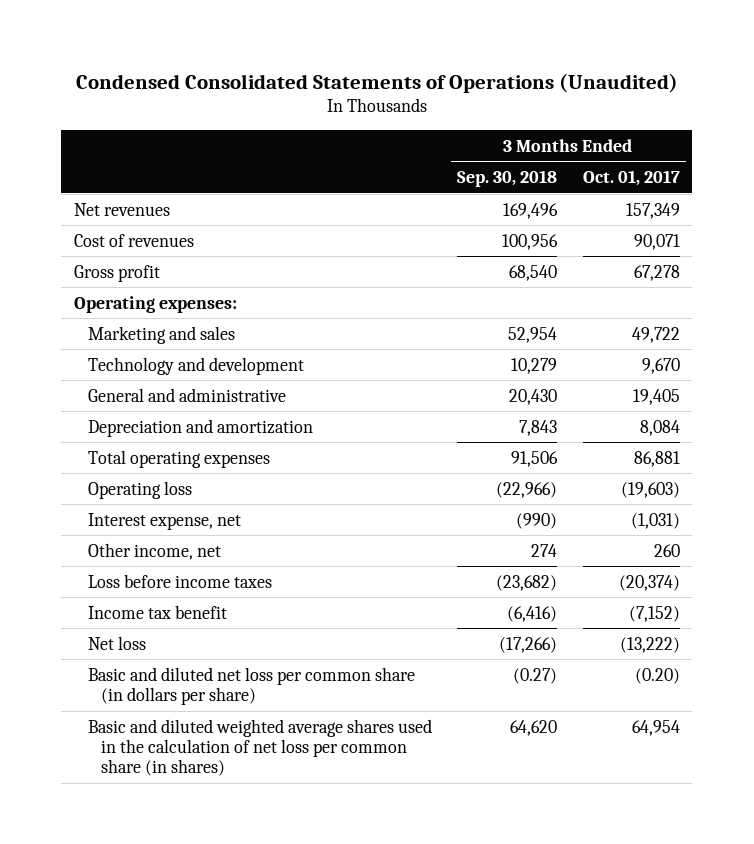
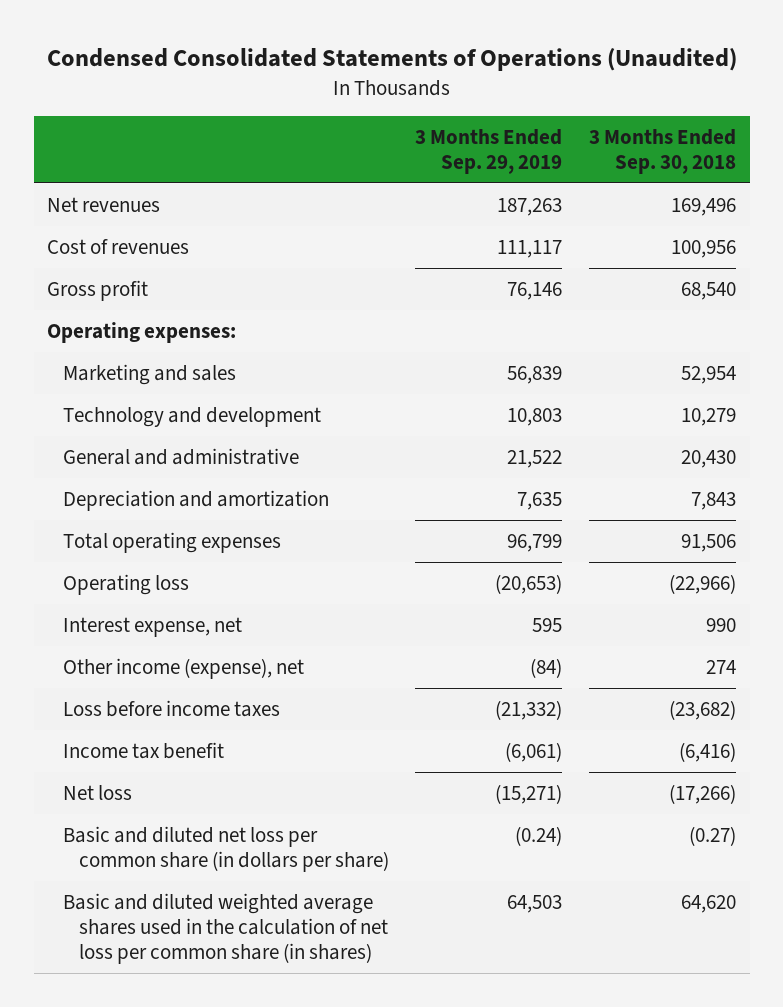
- | 3 Months Ended Sep. 30, 2018 | 3 Months Ended Oct. 01, 2017
+ | 3 Months Ended Sep. 29, 2019 | 3 Months Ended Sep. 30, 2018
- Interest expense, net | (990) | (1,031)
- Other income, net | 274 | 260
+ Interest expense, net | 595 | 990
+ Other income (expense), net | (84) | 274

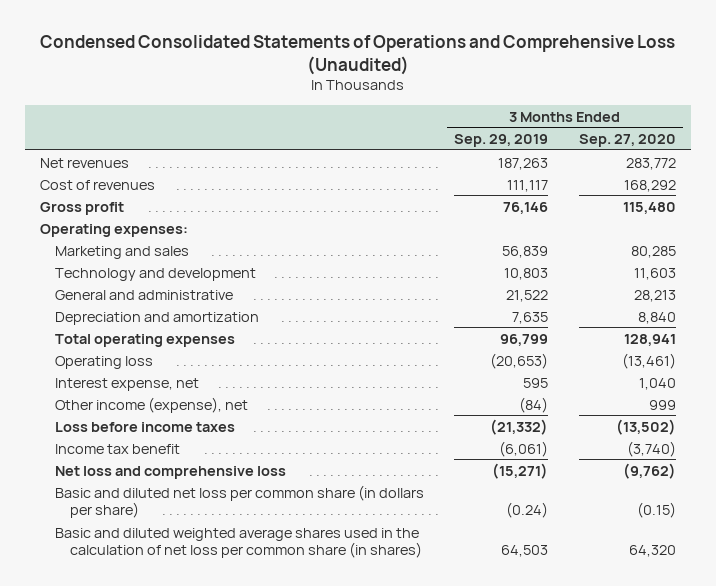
- Condensed Consolidated Statements of Operations (Unaudited)
+ Condensed Consolidated Statements of Operations and Comprehensive Loss (Unaudited)
- | 3 Months Ended Sep. 29, 2019 | 3 Months Ended Sep. 30, 2018
+ | 3 Months Ended Sep. 29, 2019 | 3 Months Ended Sep. 27, 2020
- Net loss | (15,271) | (17,266)
+ Net loss and comprehensive loss | (15,271) | (9,762)

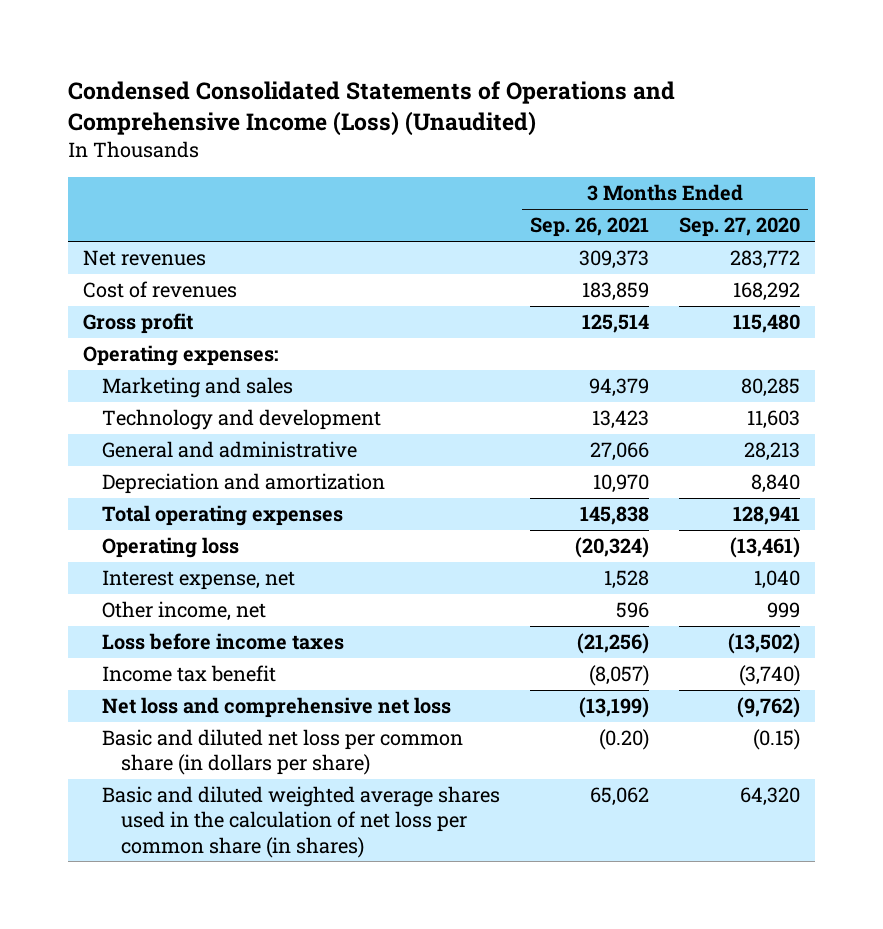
- Condensed Consolidated Statements of Operations and Comprehensive Loss (Unaudited)
+ Condensed Consolidated Statements of Operations and Comprehensive Income (Loss) (Unaudited)
- | 3 Months Ended Sep. 29, 2019 | 3 Months Ended Sep. 27, 2020
+ | 3 Months Ended Sep. 26, 2021 | 3 Months Ended Sep. 27, 2020
- Other income (expense), net | (84) | 999
+ Other income, net | 596 | 999
- Net loss and comprehensive loss | (15,271) | (9,762)
+ Net loss and comprehensive net loss | (13,199) | (9,762)

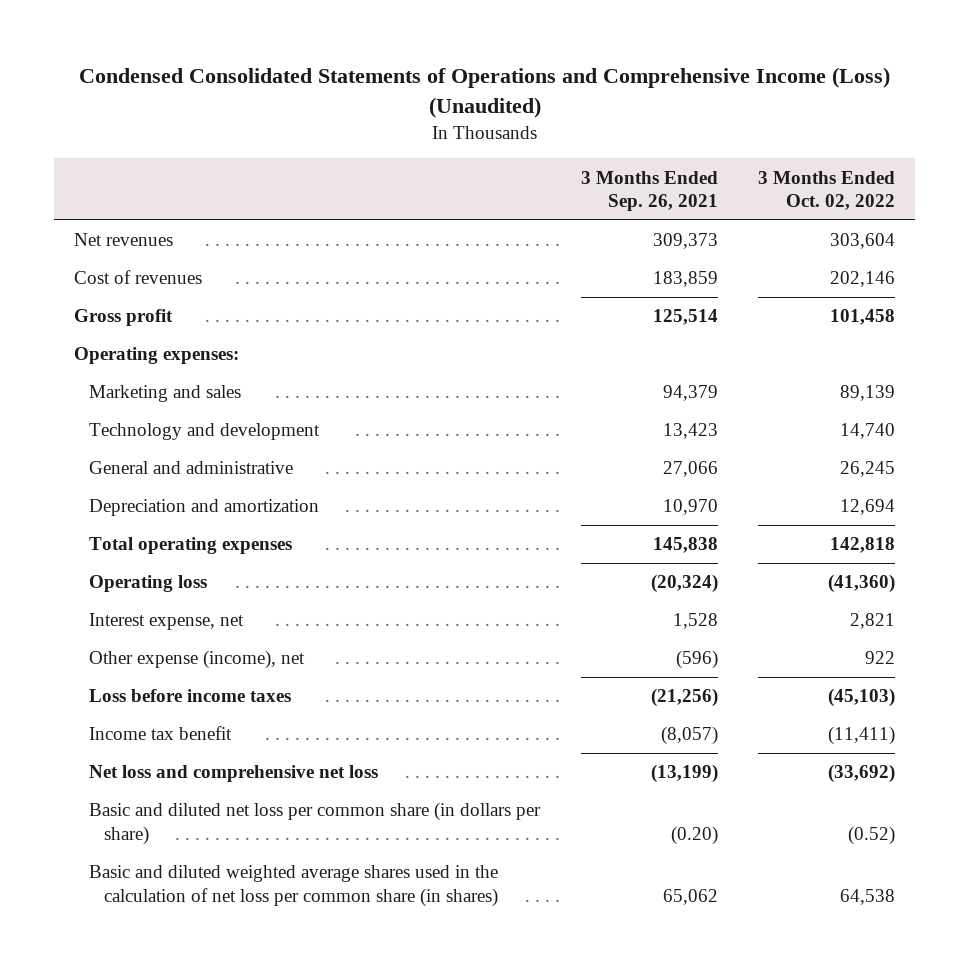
- | 3 Months Ended Sep. 26, 2021 | 3 Months Ended Sep. 27, 2020
+ | 3 Months Ended Sep. 26, 2021 | 3 Months Ended Oct. 02, 2022
- Other income, net | 596 | 999
+ Other expense (income), net | (596) | 922

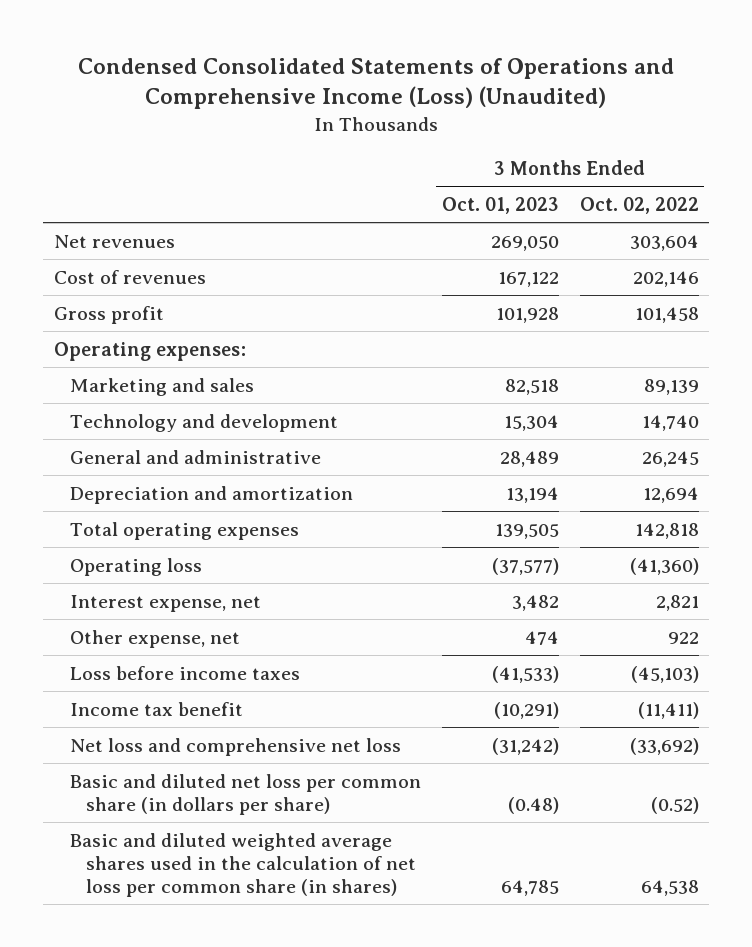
- | 3 Months Ended Sep. 26, 2021 | 3 Months Ended Oct. 02, 2022
+ | 3 Months Ended Oct. 01, 2023 | 3 Months Ended Oct. 02, 2022
- Other expense (income), net | (596) | 922
+ Other expense, net | 474 | 922

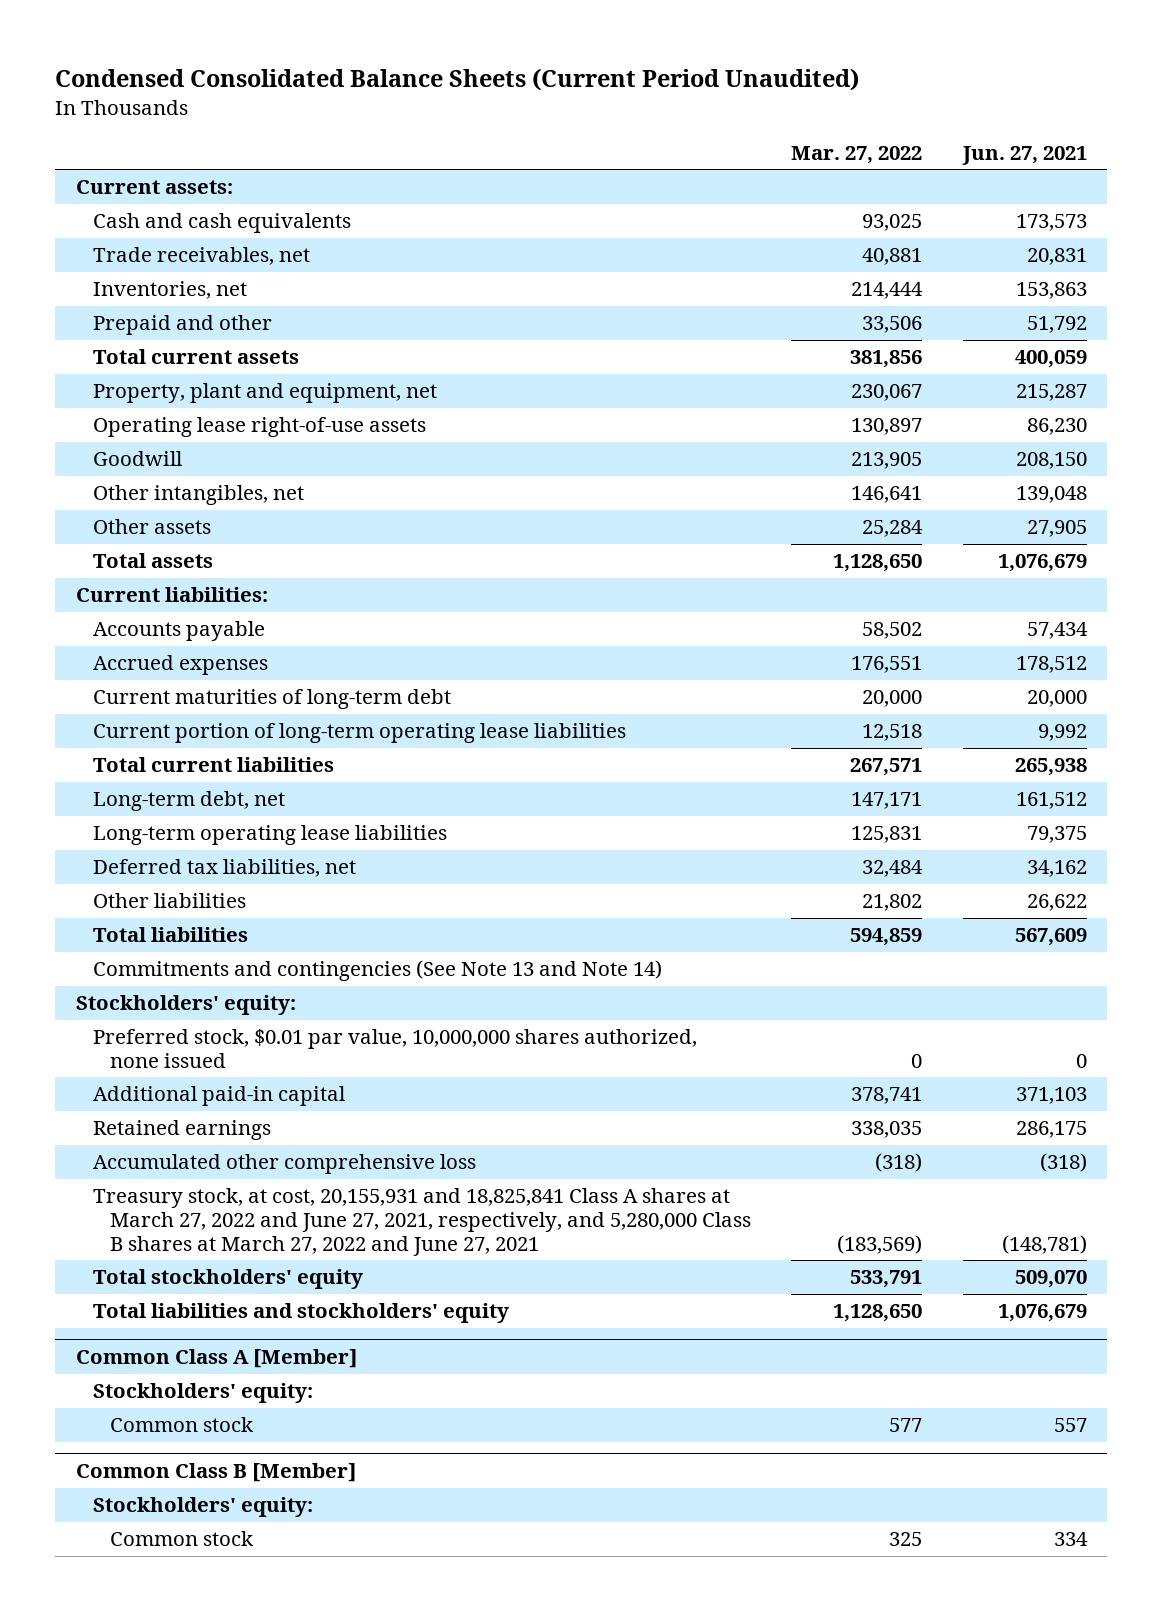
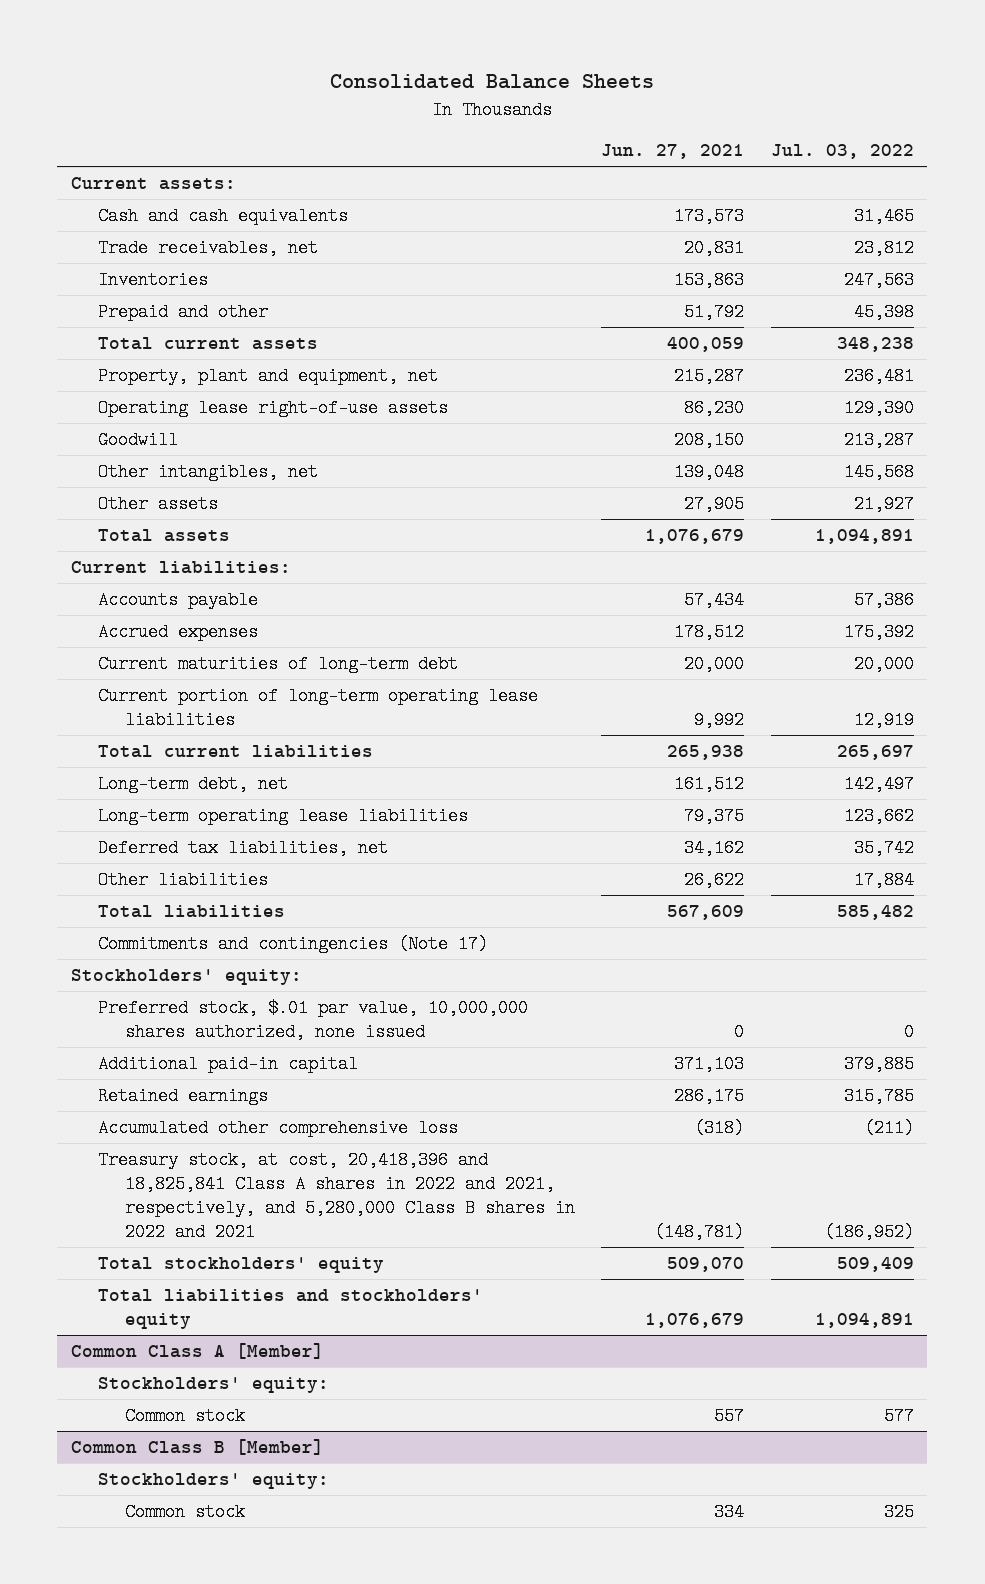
- Condensed Consolidated Balance Sheets (Current Period Unaudited)
+ Consolidated Balance Sheets
- | Mar. 27, 2022 | Jun. 27, 2021
+ | Jun. 27, 2021 | Jul. 03, 2022
- Inventories, net | 214,444 | 153,863
+ Inventories | 153,863 | 247,563
- Commitments and contingencies (See Note 13 and Note 14)
+ Commitments and contingencies (Note 17)
- Preferred stock, $0.01 par value, 10,000,000 shares authorized, none issued | 0 | 0
+ Preferred stock, $.01 par value, 10,000,000 shares authorized, none issued | 0 | 0
- Treasury stock, at cost, 20,155,931 and 18,825,841 Class A shares at March 27, 2022 and June 27, 2021, respectively, and 5,280,000 Class B shares at March 27, 2022 and June 27, 2021 | (183,569) | (148,781)
+ Treasury stock, at cost, 20,418,396 and 18,825,841 Class A shares in 2022 and 2021, respectively, and 5,280,000 Class B shares in 2022 and 2021 | (148,781) | (186,952)

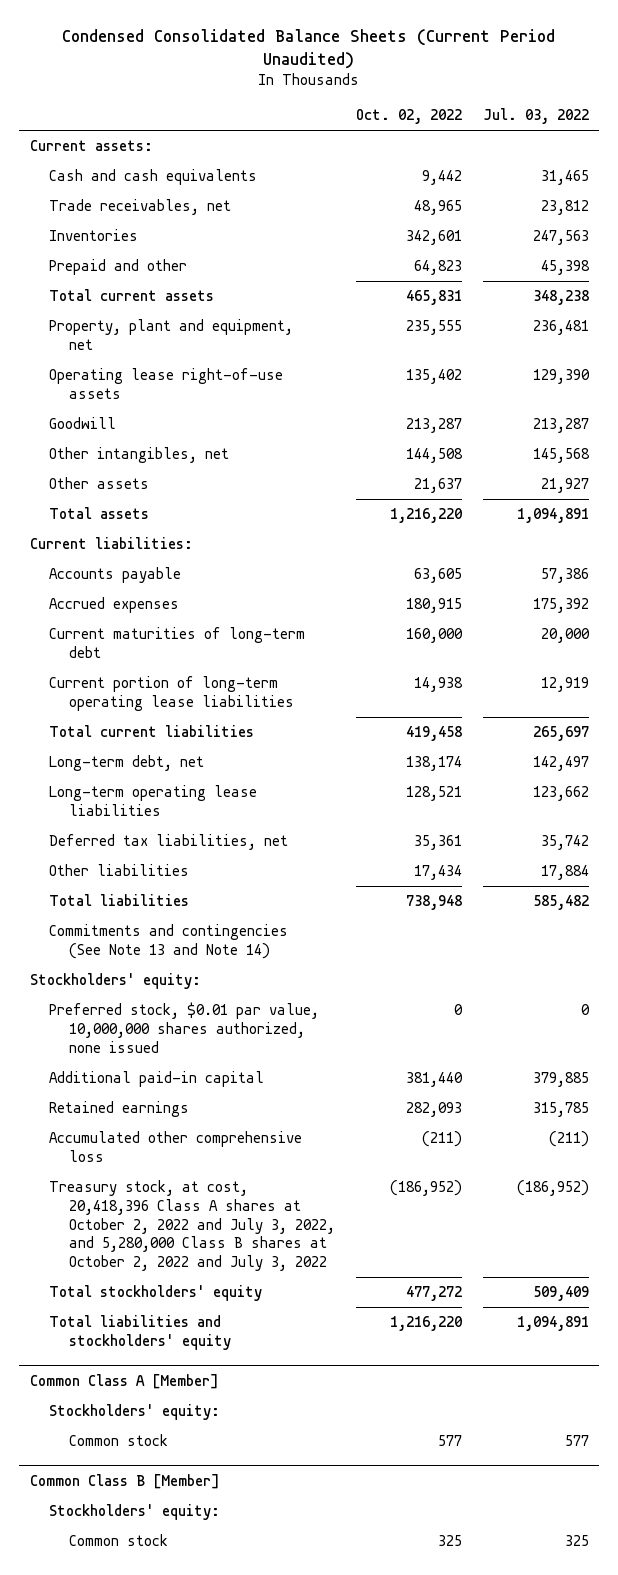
- Consolidated Balance Sheets
+ Condensed Consolidated Balance Sheets (Current Period Unaudited)
- | Jun. 27, 2021 | Jul. 03, 2022
+ | Oct. 02, 2022 | Jul. 03, 2022
- Commitments and contingencies (Note 17)
+ Commitments and contingencies (See Note 13 and Note 14)
- Preferred stock, $.01 par value, 10,000,000 shares authorized, none issued | 0 | 0
+ Preferred stock, $0.01 par value, 10,000,000 shares authorized, none issued | 0 | 0
- Treasury stock, at cost, 20,418,396 and 18,825,841 Class A shares in 2022 and 2021, respectively, and 5,280,000 Class B shares in 2022 and 2021 | (148,781) | (186,952)
+ Treasury stock, at cost, 20,418,396 Class A shares at October 2, 2022 and July 3, 2022, and 5,280,000 Class B shares at October 2, 2022 and July 3, 2022 | (186,952) | (186,952)

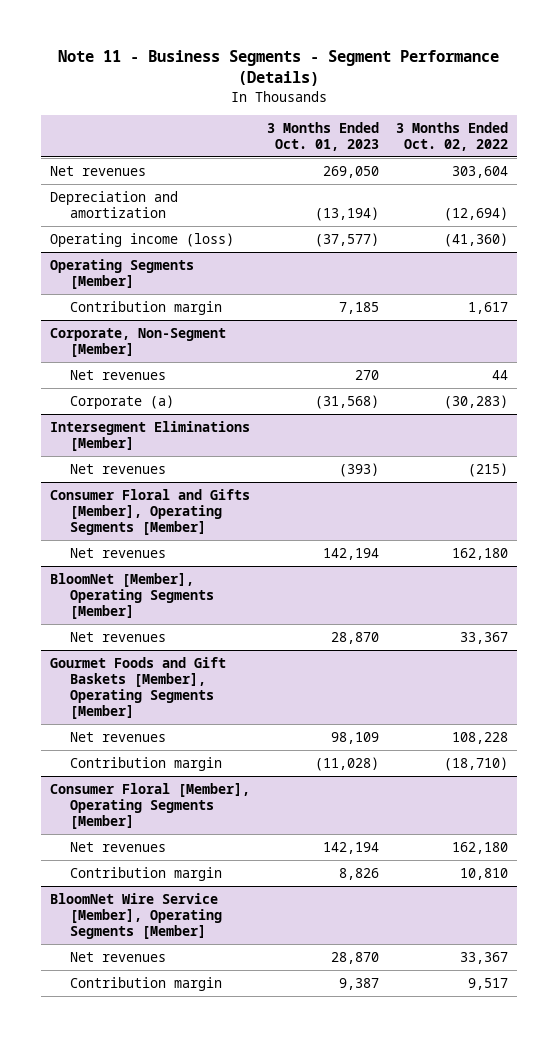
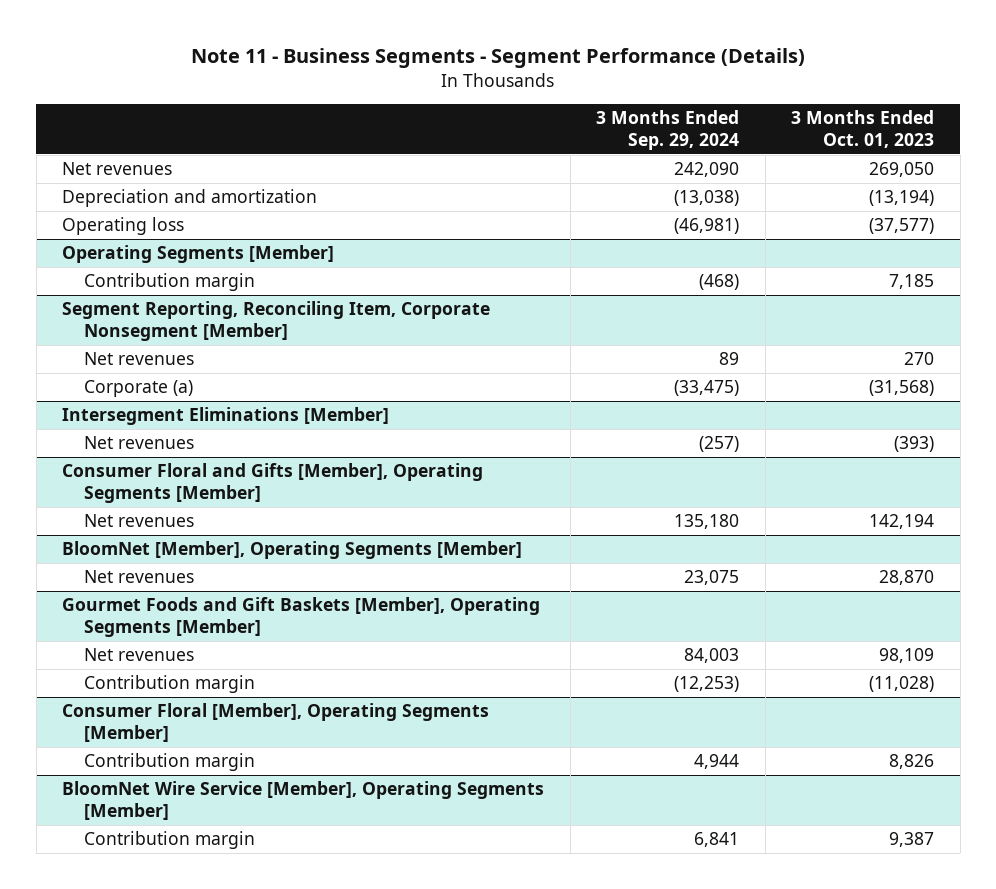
- | 3 Months Ended Oct. 01, 2023 | 3 Months Ended Oct. 02, 2022
+ | 3 Months Ended Sep. 29, 2024 | 3 Months Ended Oct. 01, 2023
- Operating income (loss) | (37,577) | (41,360)
+ Operating loss | (46,981) | (37,577)
- Corporate, Non-Segment [Member]
+ Segment Reporting, Reconciling Item, Corporate Nonsegment [Member]
@ Consumer Floral [Member], Operating Segments [Member]
- Net revenues | 142,194 | 162,180
@ BloomNet Wire Service [Member], Operating Segments [Member]
- Net revenues | 28,870 | 33,367

